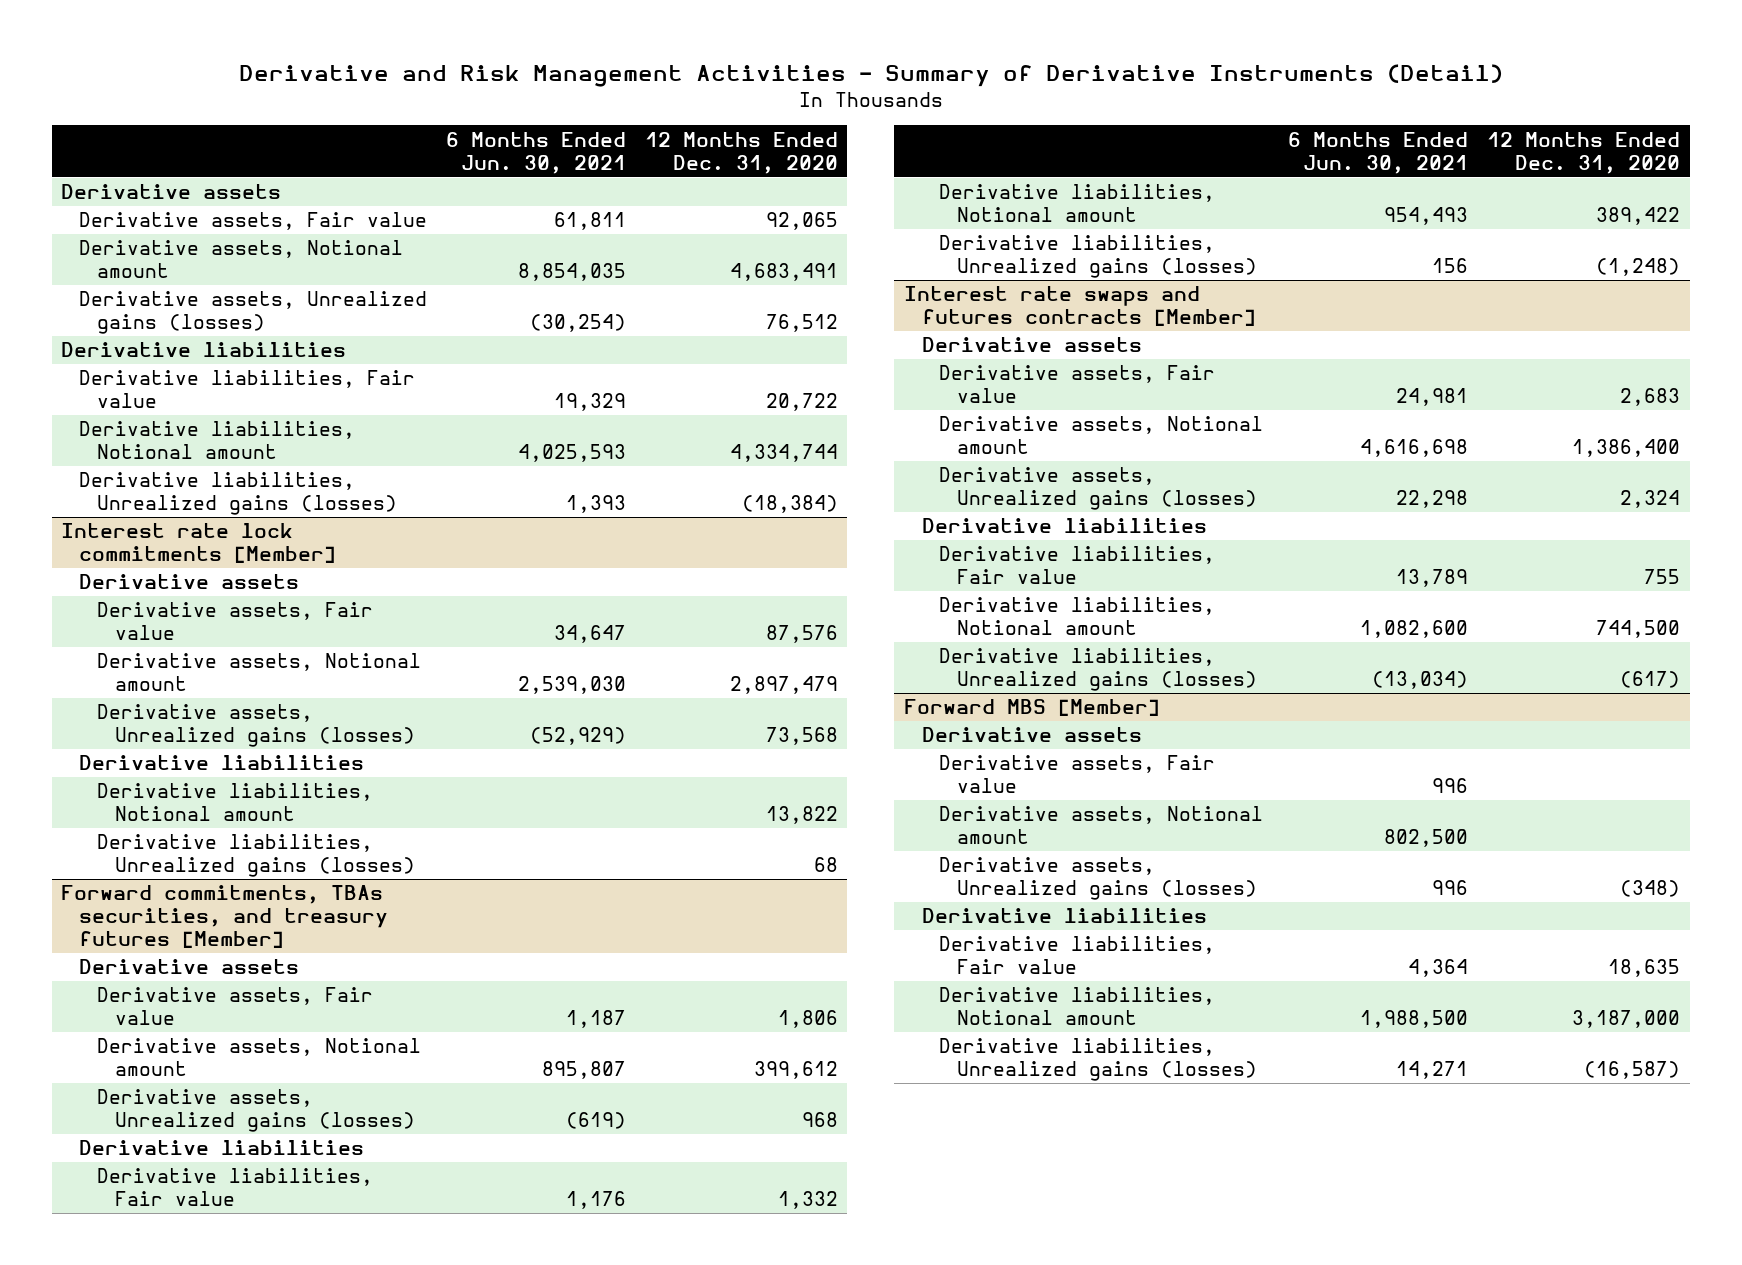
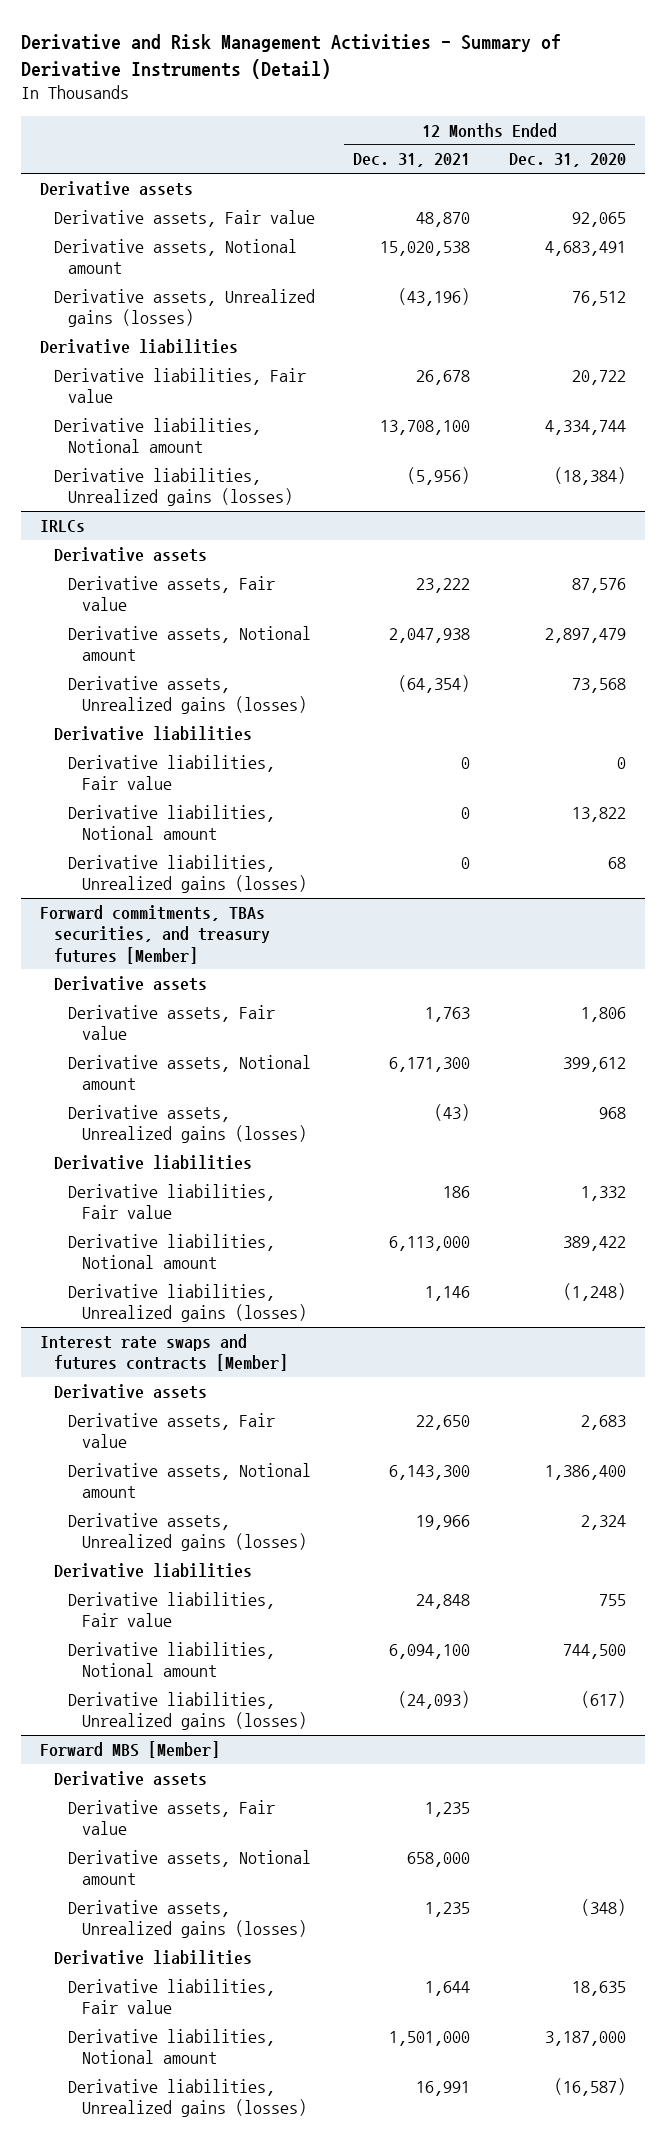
- | 6 Months Ended Jun. 30, 2021 | 12 Months Ended Dec. 31, 2020
+ | 12 Months Ended Dec. 31, 2021 | 12 Months Ended Dec. 31, 2020
- Interest rate lock commitments [Member]
+ IRLCs
+ Derivative liabilities, Fair value | 0 | 0

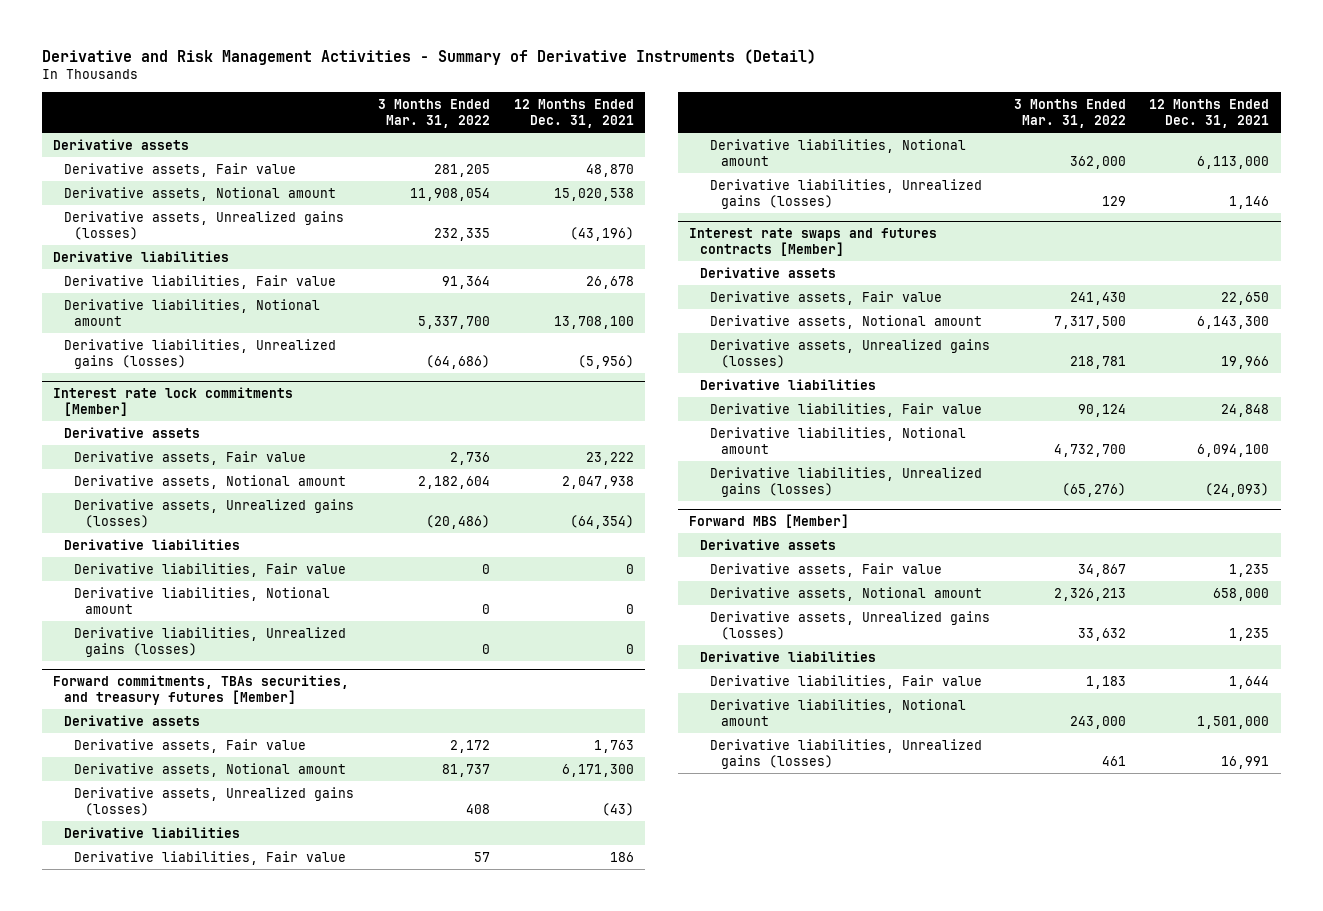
- | 12 Months Ended Dec. 31, 2021 | 12 Months Ended Dec. 31, 2020
+ | 3 Months Ended Mar. 31, 2022 | 12 Months Ended Dec. 31, 2021
- IRLCs
+ Interest rate lock commitments [Member]

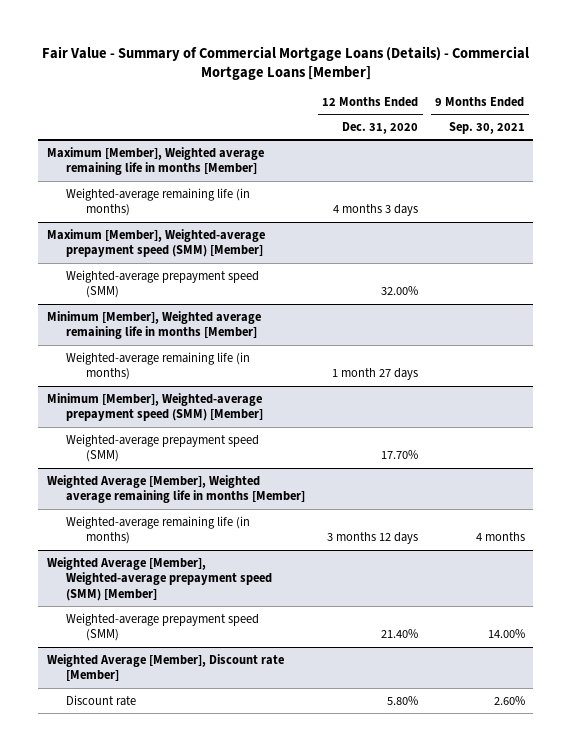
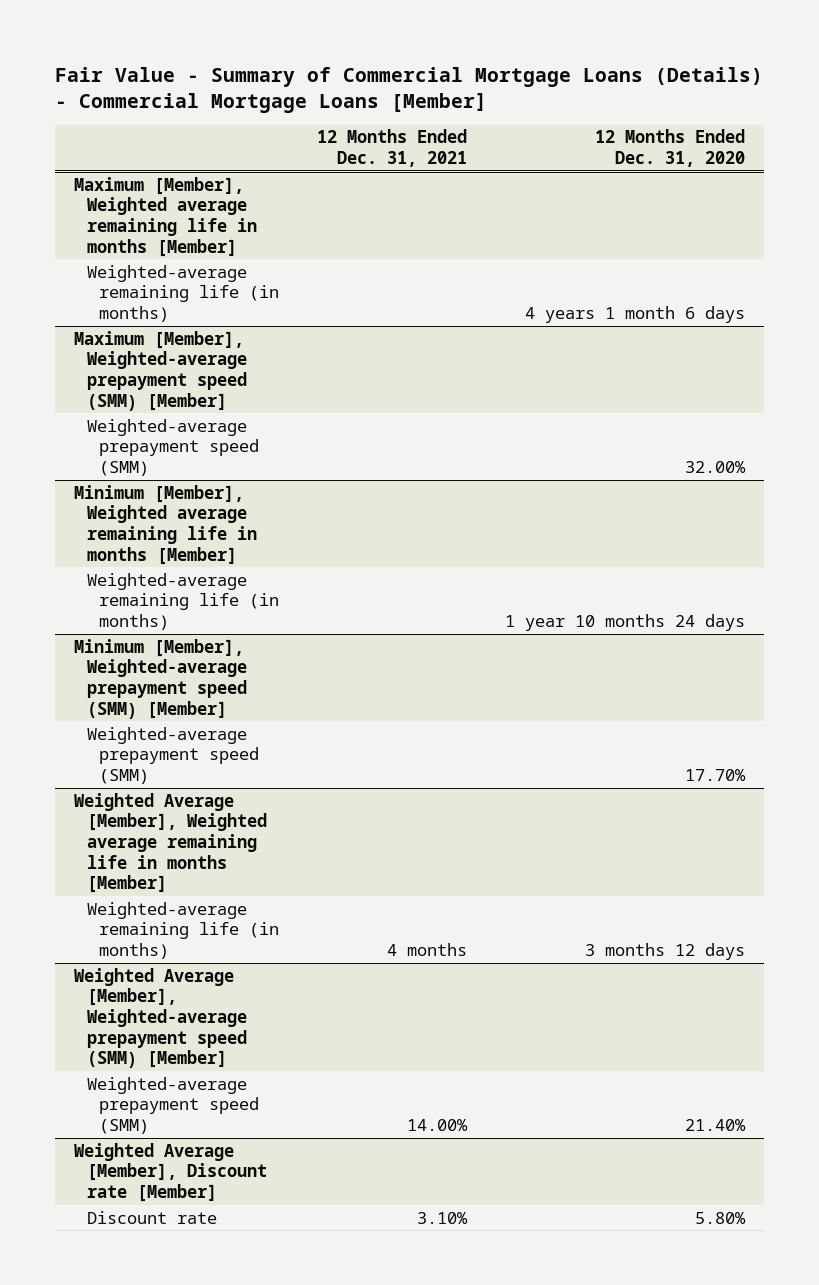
- | 12 Months Ended Dec. 31, 2020 | 9 Months Ended Sep. 30, 2021
+ | 12 Months Ended Dec. 31, 2021 | 12 Months Ended Dec. 31, 2020
@ Maximum [Member], Weighted average remaining life in months [Member]
- Weighted-average remaining life (in months) | 4 months 3 days |
+ Weighted-average remaining life (in months) | | 4 years 1 month 6 days
@ Minimum [Member], Weighted average remaining life in months [Member]
- Weighted-average remaining life (in months) | 1 month 27 days |
+ Weighted-average remaining life (in months) | | 1 year 10 months 24 days

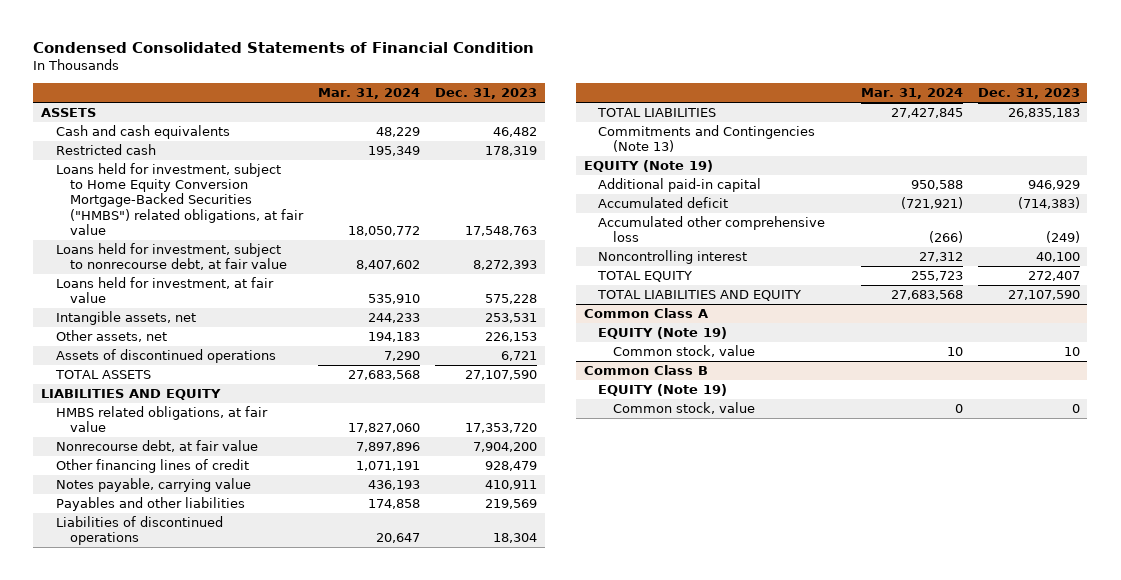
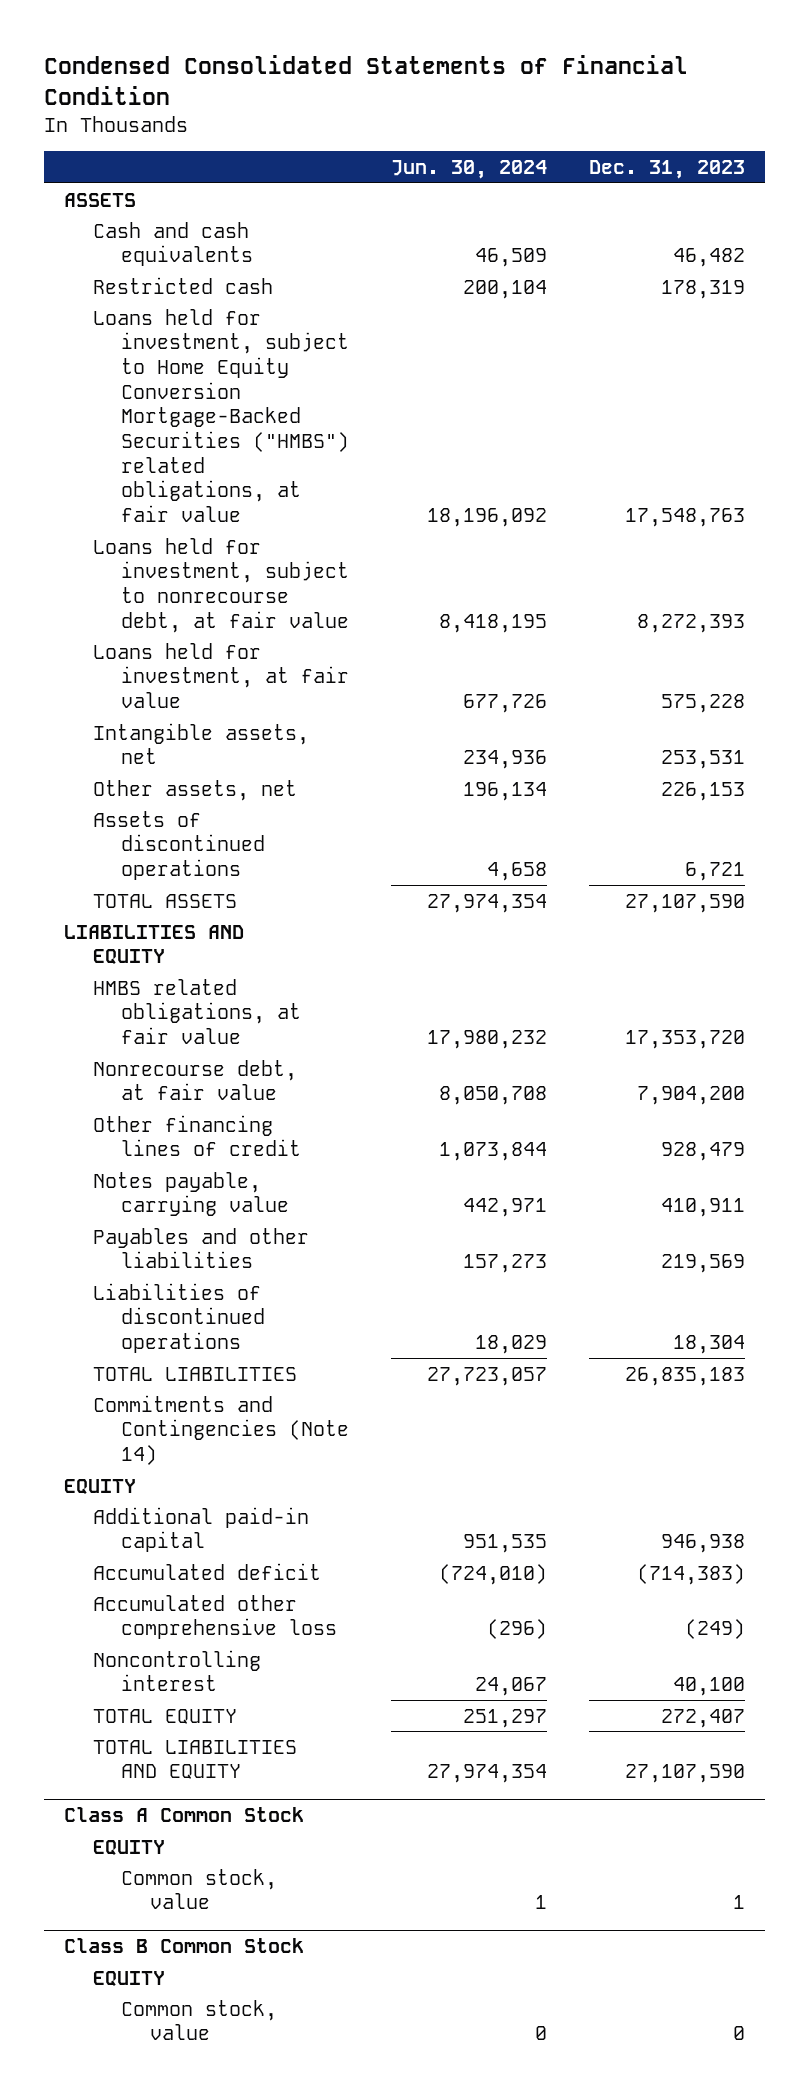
- | Mar. 31, 2024 | Dec. 31, 2023
+ | Jun. 30, 2024 | Dec. 31, 2023
- Commitments and Contingencies (Note 13)
- EQUITY (Note 19)
- Additional paid-in capital | 950,588 | 946,929
+ Commitments and Contingencies (Note 14)
+ EQUITY
+ Additional paid-in capital | 951,535 | 946,938
- Common Class A
- EQUITY (Note 19)
- Common stock, value | 10 | 10
- Common Class B
- EQUITY (Note 19)
+ Class A Common Stock
+ EQUITY
+ Common stock, value | 1 | 1
+ Class B Common Stock
+ EQUITY

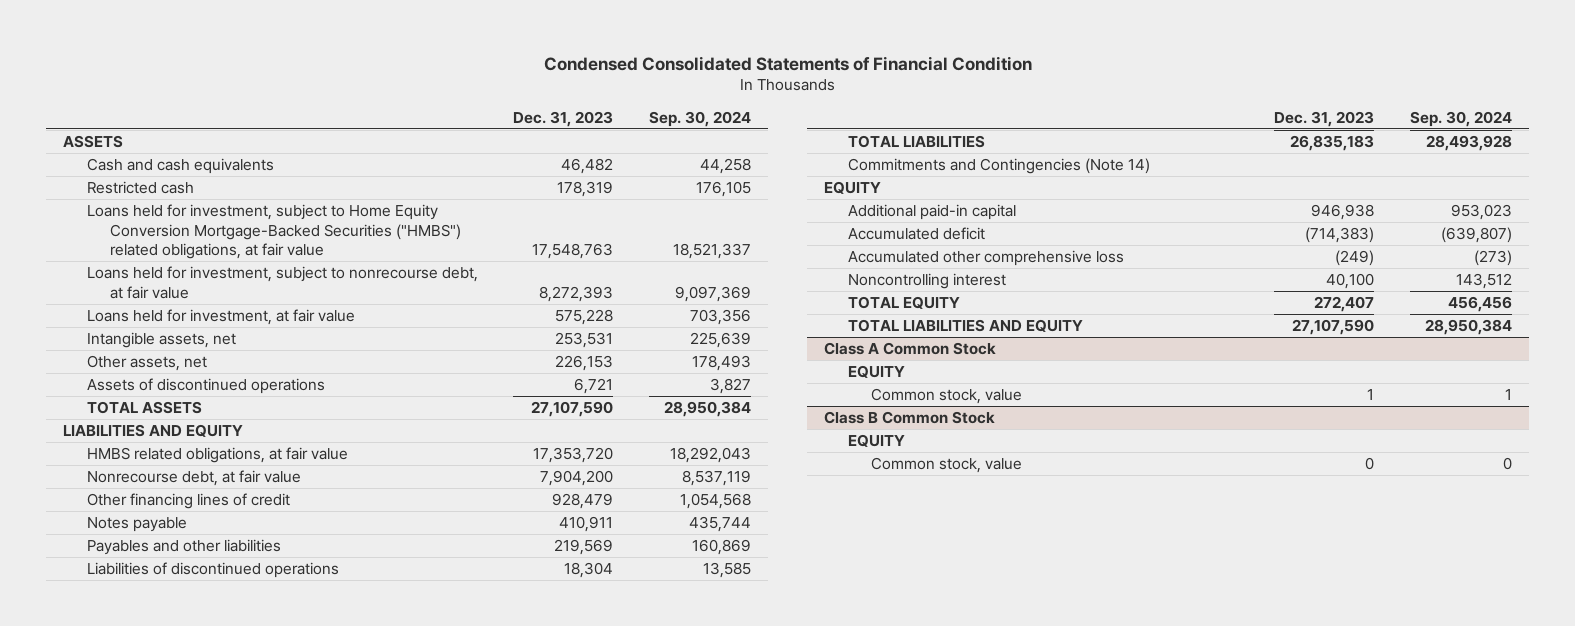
- | Jun. 30, 2024 | Dec. 31, 2023
+ | Dec. 31, 2023 | Sep. 30, 2024
- Notes payable, carrying value | 442,971 | 410,911
+ Notes payable | 410,911 | 435,744

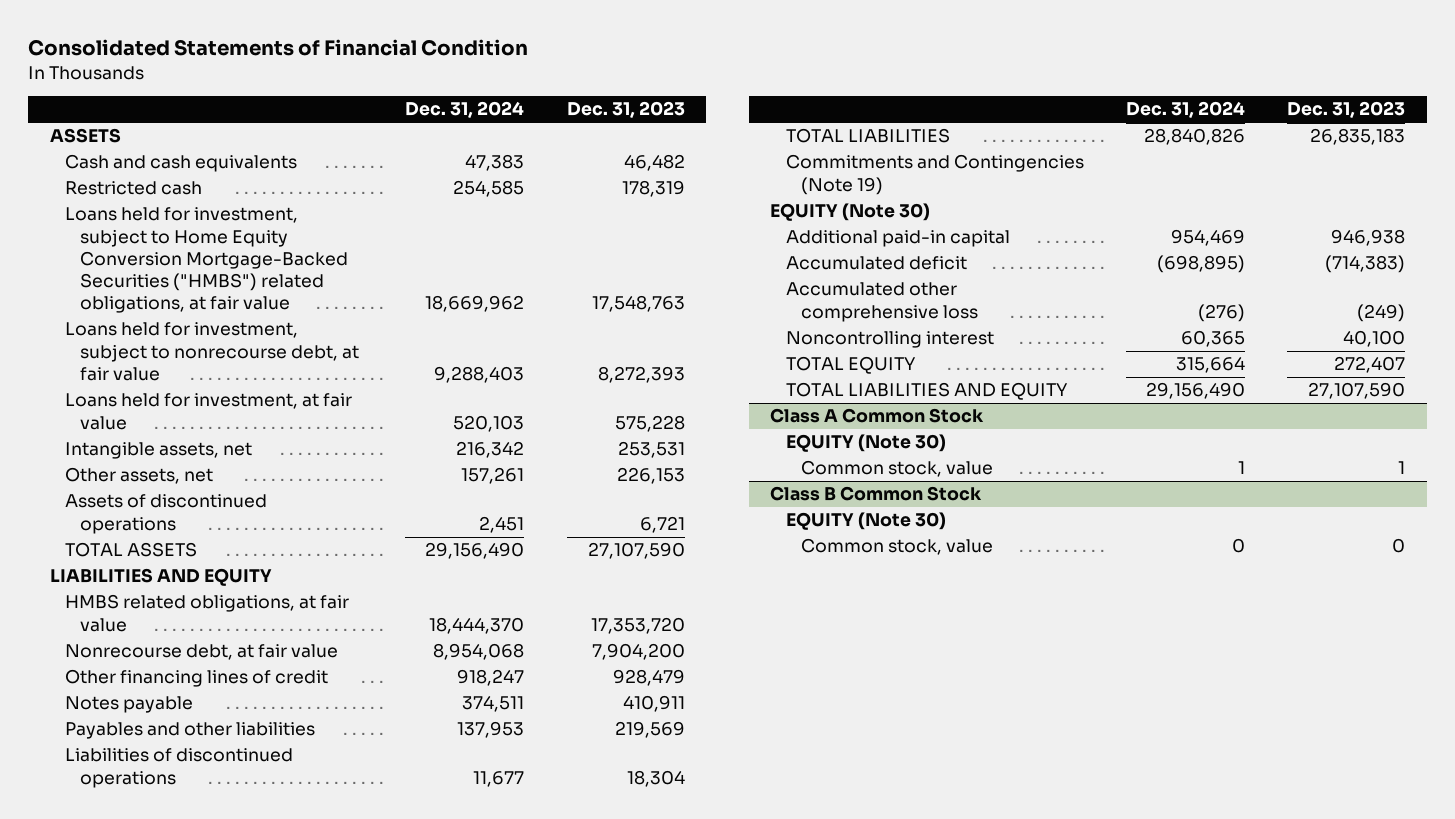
- Condensed Consolidated Statements of Financial Condition
+ Consolidated Statements of Financial Condition
- | Dec. 31, 2023 | Sep. 30, 2024
+ | Dec. 31, 2024 | Dec. 31, 2023
- Commitments and Contingencies (Note 14)
- EQUITY
+ Commitments and Contingencies (Note 19)
+ EQUITY (Note 30)
@ Class A Common Stock
- EQUITY
+ EQUITY (Note 30)
@ Class B Common Stock
- EQUITY
+ EQUITY (Note 30)

